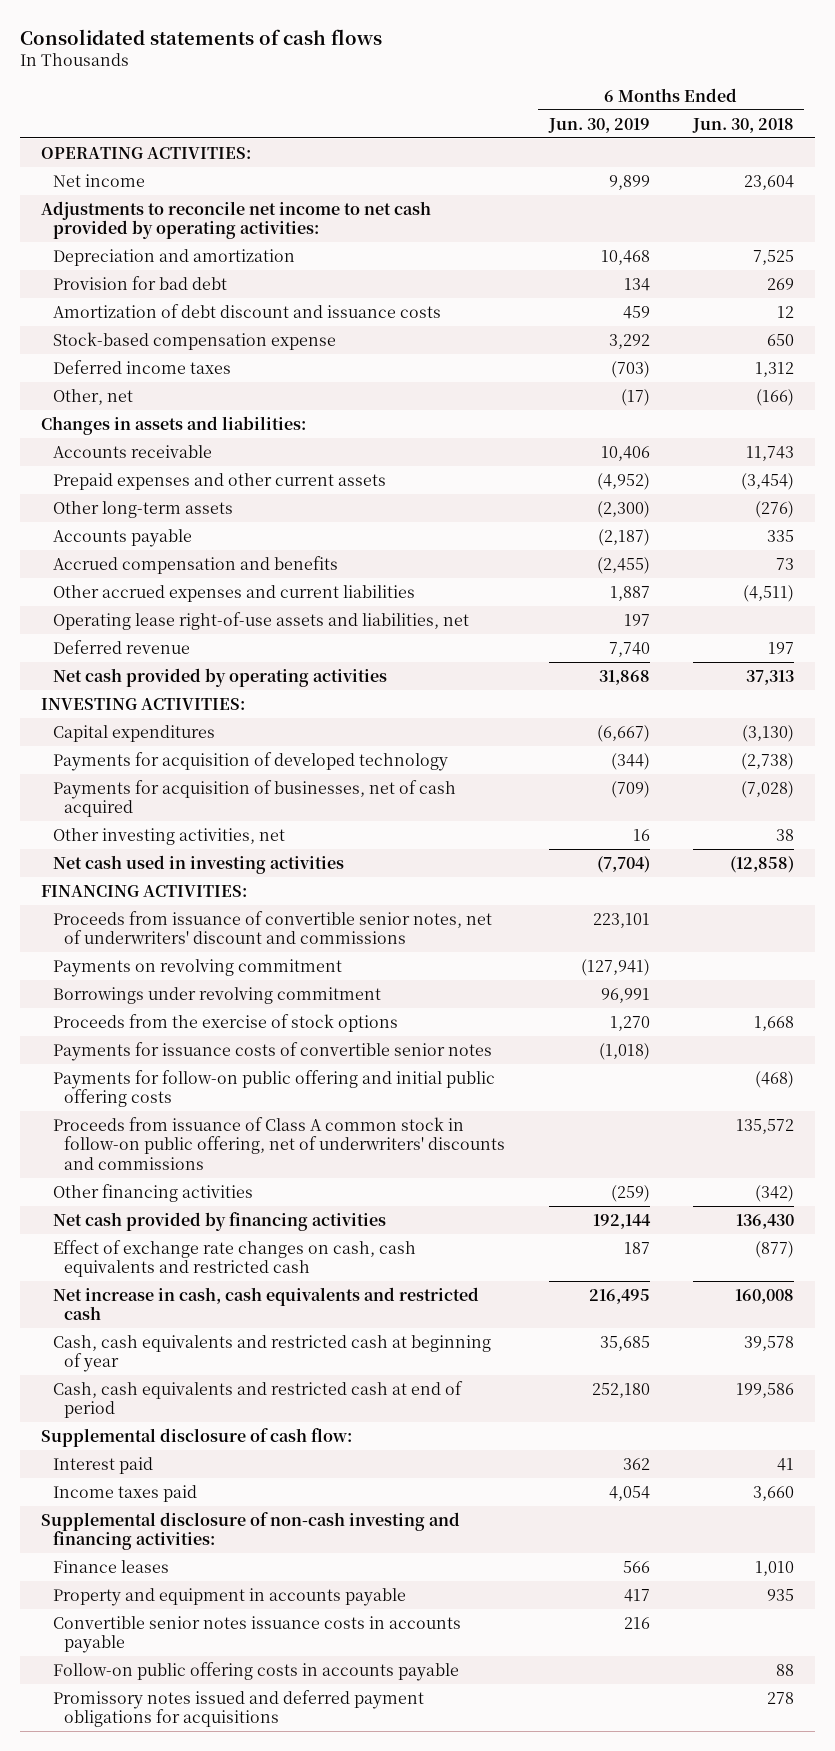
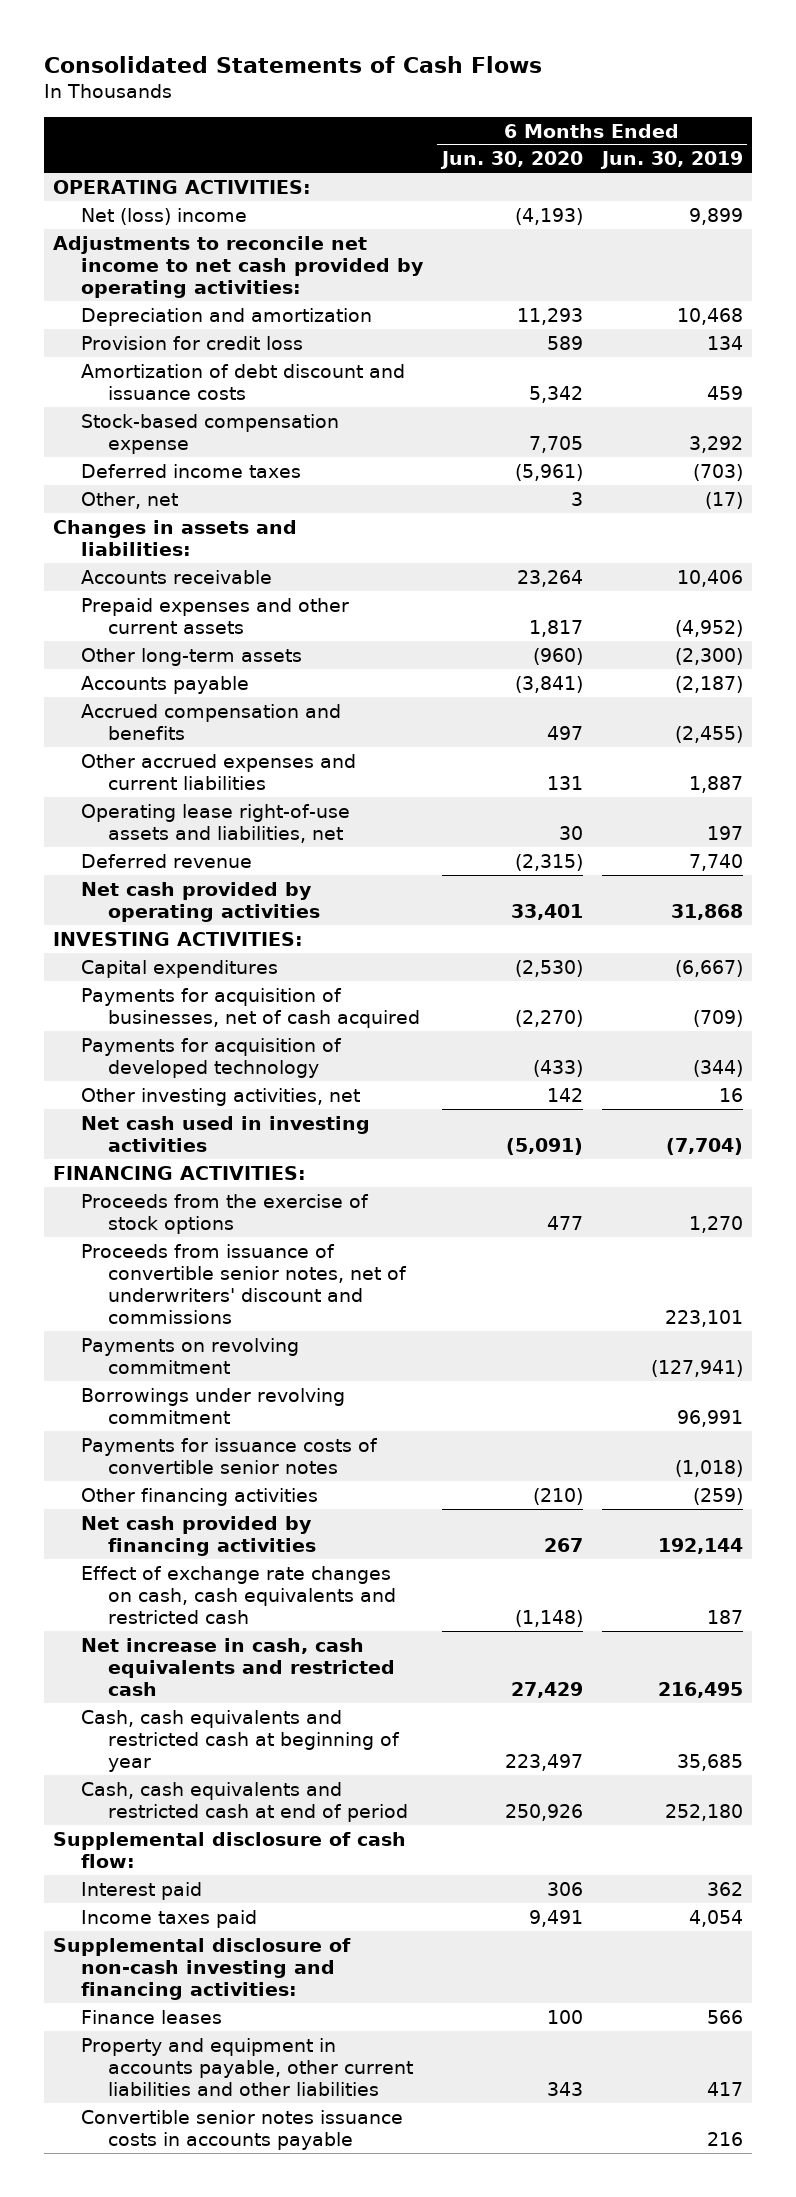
- Consolidated statements of cash flows
+ Consolidated Statements of Cash Flows
- | 6 Months Ended Jun. 30, 2019 | 6 Months Ended Jun. 30, 2018
+ | 6 Months Ended Jun. 30, 2020 | 6 Months Ended Jun. 30, 2019
- Net income | 9,899 | 23,604
+ Net (loss) income | (4,193) | 9,899
- Provision for bad debt | 134 | 269
+ Provision for credit loss | 589 | 134
moved down: Payments for acquisition of developed technology | (433) | (344)
moved up: Proceeds from the exercise of stock options | 477 | 1,270
- Payments for follow-on public offering and initial public offering costs | | (468)
- Proceeds from issuance of Class A common stock in follow-on public offering, net of underwriters' discounts and commissions | | 135,572
- Property and equipment in accounts payable | 417 | 935
+ Property and equipment in accounts payable, other current liabilities and other liabilities | 343 | 417
- Follow-on public offering costs in accounts payable | | 88
- Promissory notes issued and deferred payment obligations for acquisitions | | 278

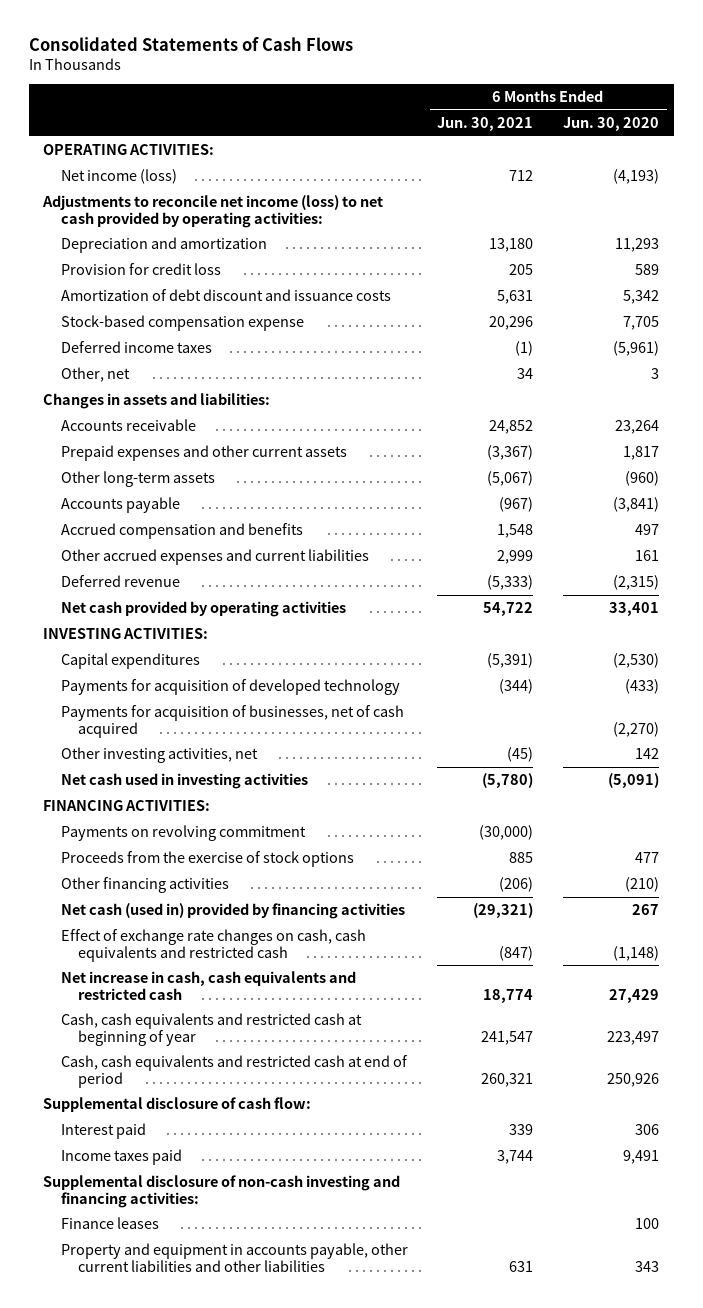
- | 6 Months Ended Jun. 30, 2020 | 6 Months Ended Jun. 30, 2019
+ | 6 Months Ended Jun. 30, 2021 | 6 Months Ended Jun. 30, 2020
- Net (loss) income | (4,193) | 9,899
- Adjustments to reconcile net income to net cash provided by operating activities:
+ Net income (loss) | 712 | (4,193)
+ Adjustments to reconcile net income (loss) to net cash provided by operating activities:
- Other accrued expenses and current liabilities | 131 | 1,887
- Operating lease right-of-use assets and liabilities, net | 30 | 197
+ Other accrued expenses and current liabilities | 2,999 | 161
moved down: Payments for acquisition of businesses, net of cash acquired | | (2,270)
- Proceeds from issuance of convertible senior notes, net of underwriters' discount and commissions | | 223,101
- Borrowings under revolving commitment | | 96,991
- Payments for issuance costs of convertible senior notes | | (1,018)
moved down: Proceeds from the exercise of stock options | 885 | 477
- Net cash provided by financing activities | 267 | 192,144
+ Net cash (used in) provided by financing activities | (29,321) | 267
- Convertible senior notes issuance costs in accounts payable | | 216

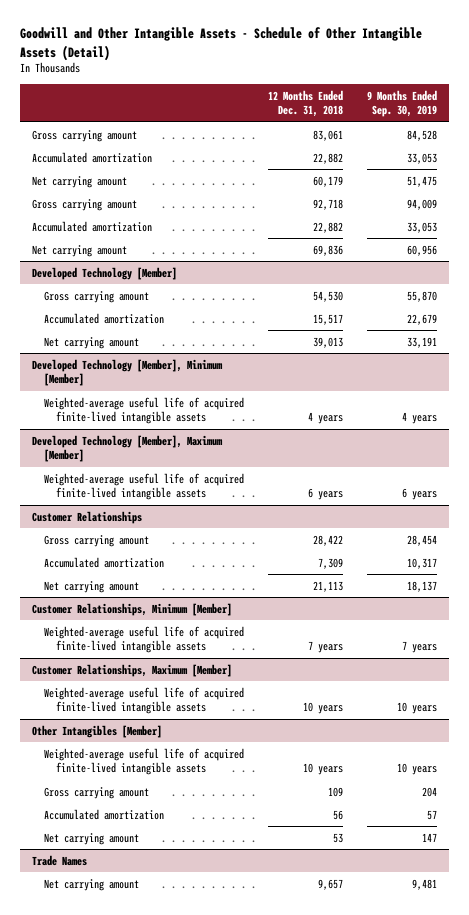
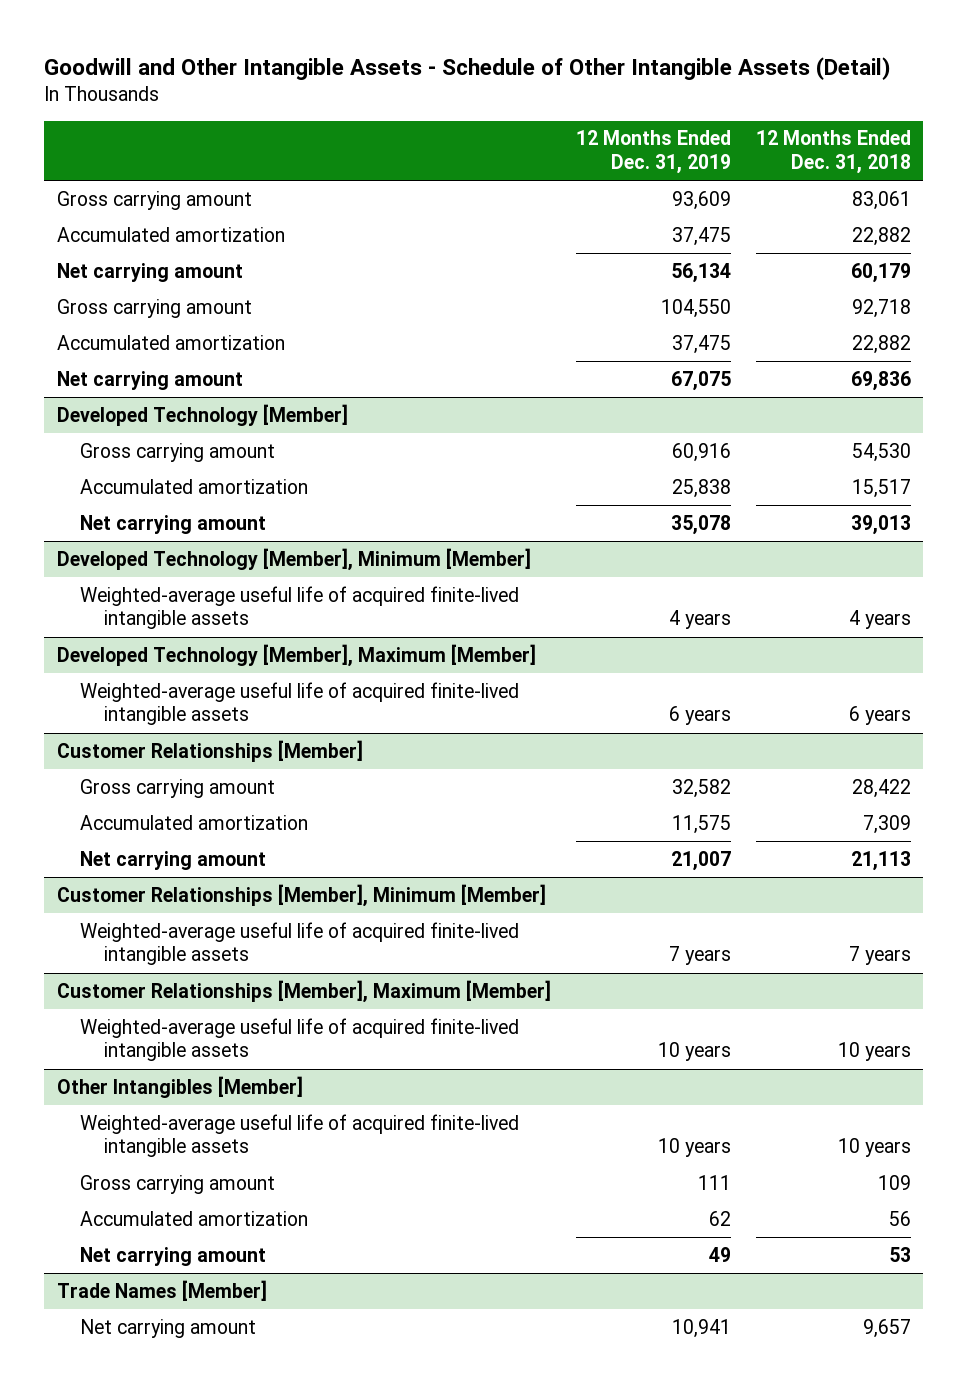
- | 12 Months Ended Dec. 31, 2018 | 9 Months Ended Sep. 30, 2019
+ | 12 Months Ended Dec. 31, 2019 | 12 Months Ended Dec. 31, 2018
- Customer Relationships
+ Customer Relationships [Member]
- Customer Relationships, Minimum [Member]
+ Customer Relationships [Member], Minimum [Member]
- Customer Relationships, Maximum [Member]
+ Customer Relationships [Member], Maximum [Member]
- Trade Names
+ Trade Names [Member]

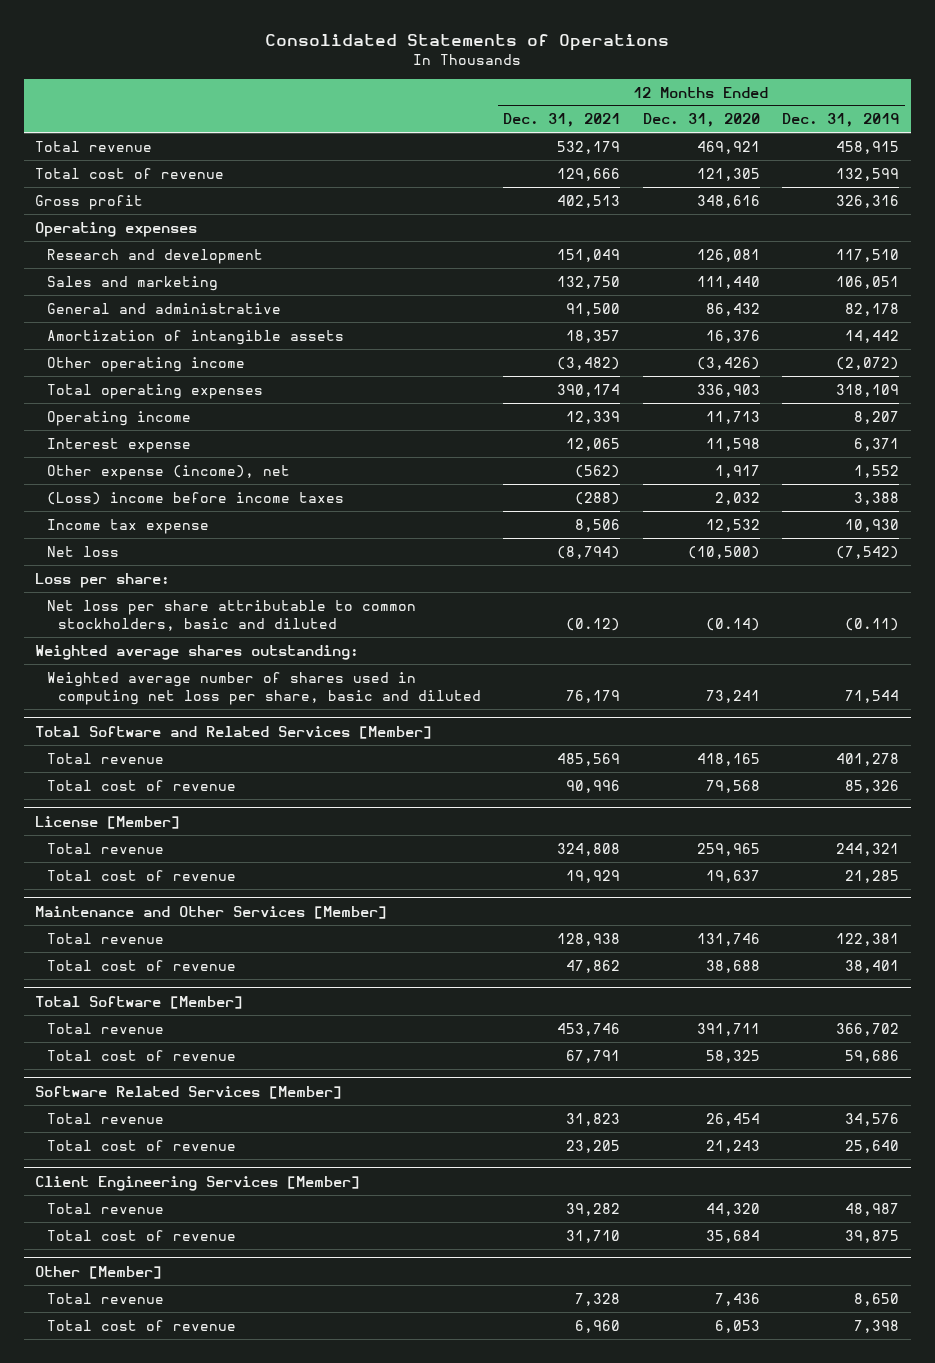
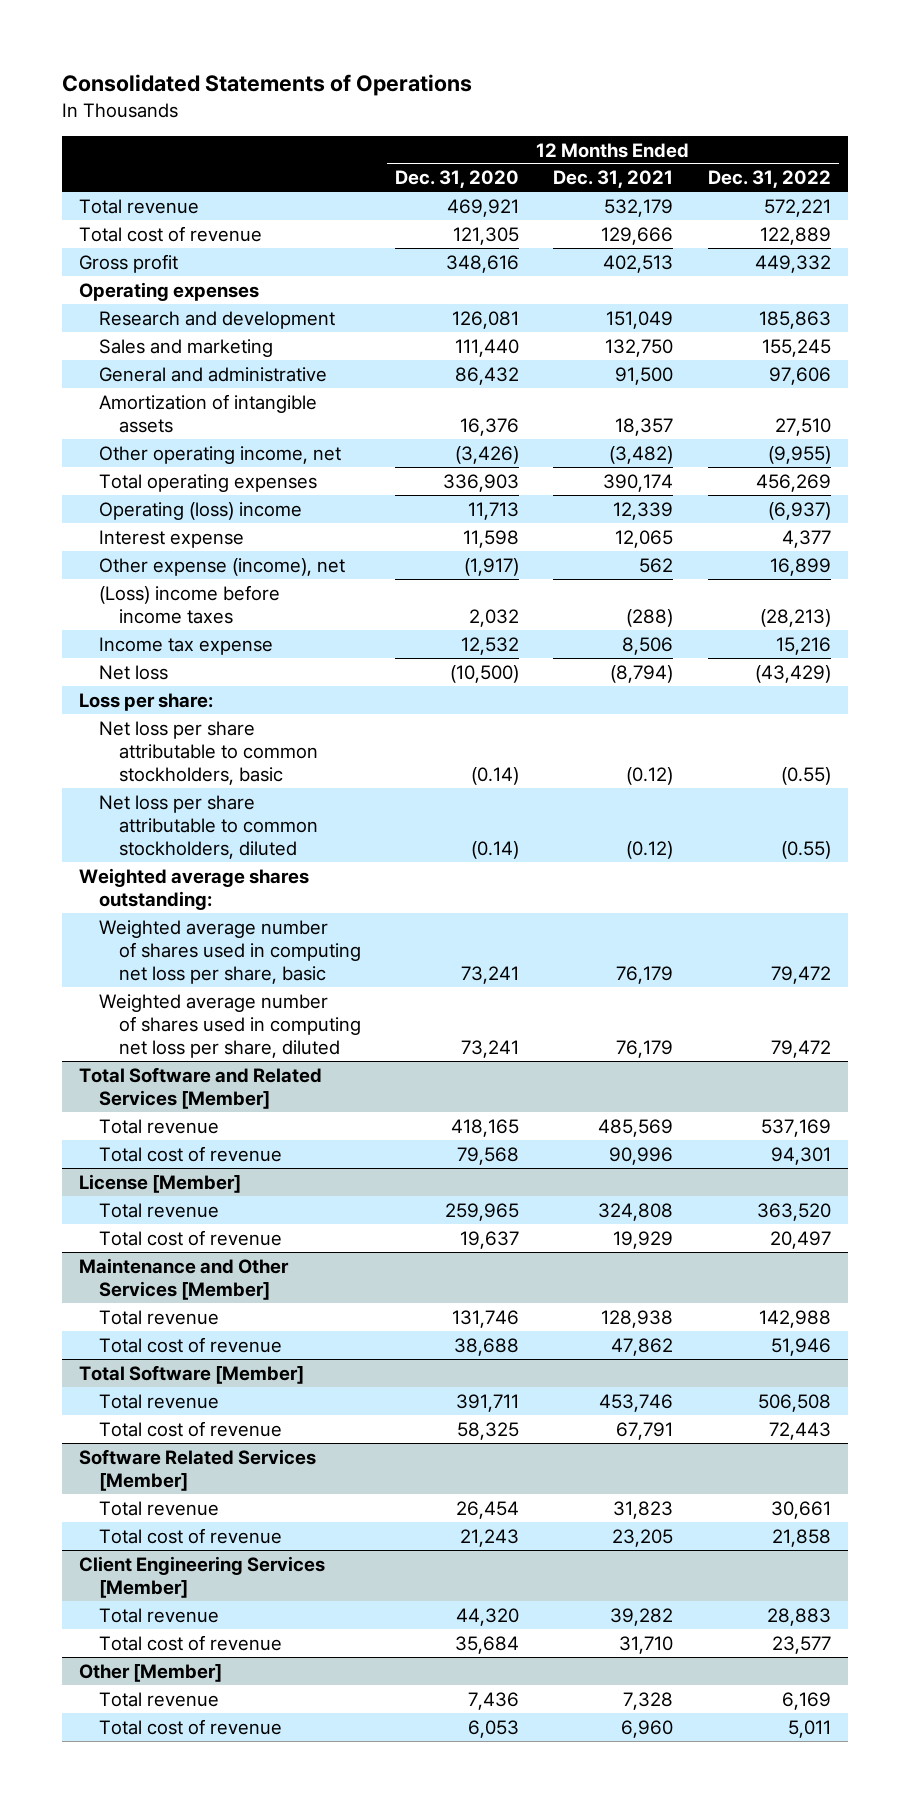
- | 12 Months Ended Dec. 31, 2021 | 12 Months Ended Dec. 31, 2020 | 12 Months Ended Dec. 31, 2019
+ | 12 Months Ended Dec. 31, 2020 | 12 Months Ended Dec. 31, 2021 | 12 Months Ended Dec. 31, 2022
- Other operating income | (3,482) | (3,426) | (2,072)
+ Other operating income, net | (3,426) | (3,482) | (9,955)
- Operating income | 12,339 | 11,713 | 8,207
+ Operating (loss) income | 11,713 | 12,339 | (6,937)
- Other expense (income), net | (562) | 1,917 | 1,552
+ Other expense (income), net | (1,917) | 562 | 16,899
- Net loss per share attributable to common stockholders, basic and diluted | (0.12) | (0.14) | (0.11)
+ Net loss per share attributable to common stockholders, basic | (0.14) | (0.12) | (0.55)
+ Net loss per share attributable to common stockholders, diluted | (0.14) | (0.12) | (0.55)
- Weighted average number of shares used in computing net loss per share, basic and diluted | 76,179 | 73,241 | 71,544
+ Weighted average number of shares used in computing net loss per share, basic | 73,241 | 76,179 | 79,472
+ Weighted average number of shares used in computing net loss per share, diluted | 73,241 | 76,179 | 79,472

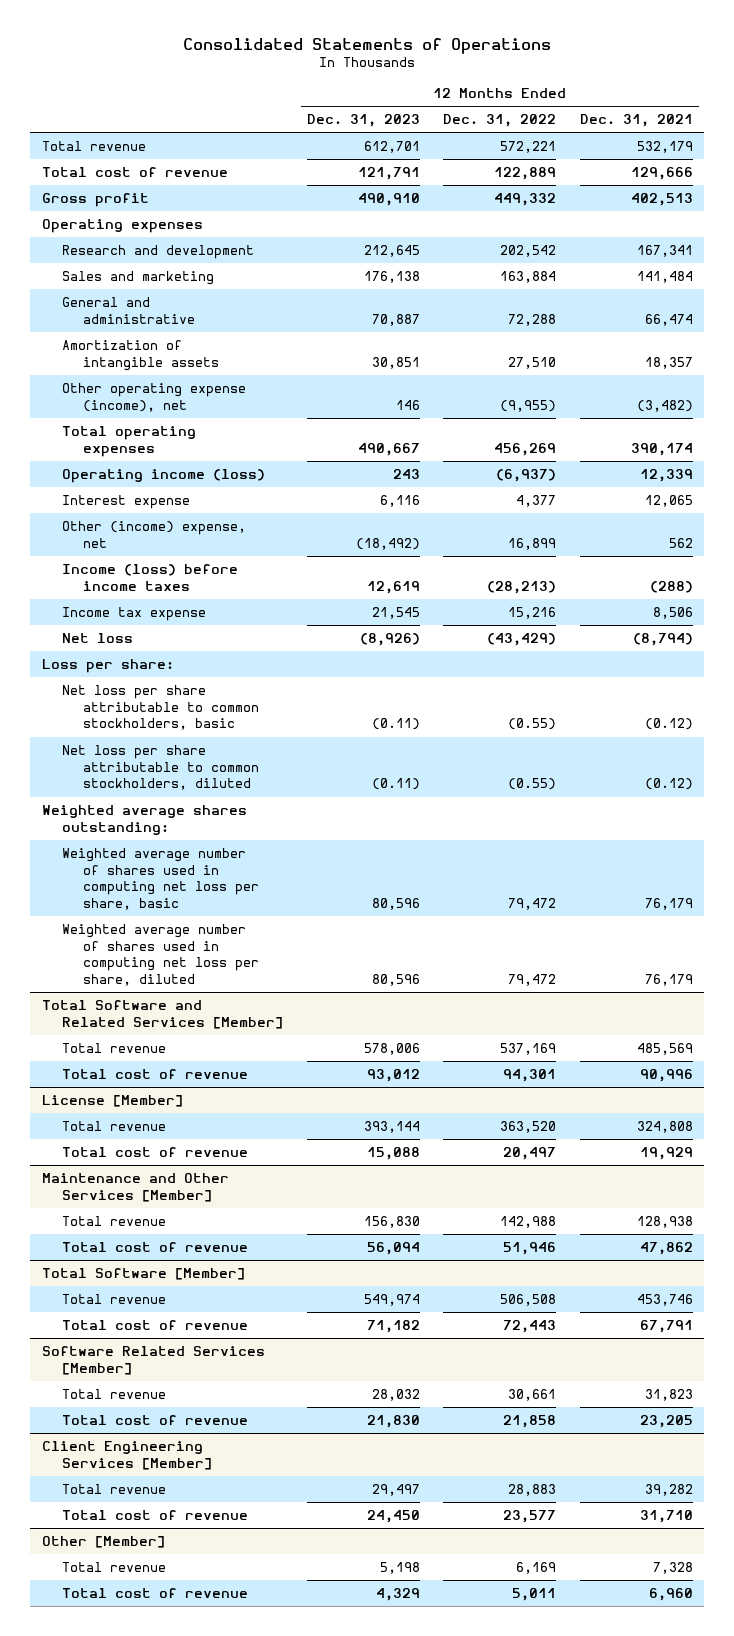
- | 12 Months Ended Dec. 31, 2020 | 12 Months Ended Dec. 31, 2021 | 12 Months Ended Dec. 31, 2022
+ | 12 Months Ended Dec. 31, 2023 | 12 Months Ended Dec. 31, 2022 | 12 Months Ended Dec. 31, 2021
- Research and development | 126,081 | 151,049 | 185,863
- Sales and marketing | 111,440 | 132,750 | 155,245
- General and administrative | 86,432 | 91,500 | 97,606
+ Research and development | 212,645 | 202,542 | 167,341
+ Sales and marketing | 176,138 | 163,884 | 141,484
+ General and administrative | 70,887 | 72,288 | 66,474
- Other operating income, net | (3,426) | (3,482) | (9,955)
+ Other operating expense (income), net | 146 | (9,955) | (3,482)
- Operating (loss) income | 11,713 | 12,339 | (6,937)
+ Operating income (loss) | 243 | (6,937) | 12,339
- Other expense (income), net | (1,917) | 562 | 16,899
- (Loss) income before income taxes | 2,032 | (288) | (28,213)
+ Other (income) expense, net | (18,492) | 16,899 | 562
+ Income (loss) before income taxes | 12,619 | (28,213) | (288)

